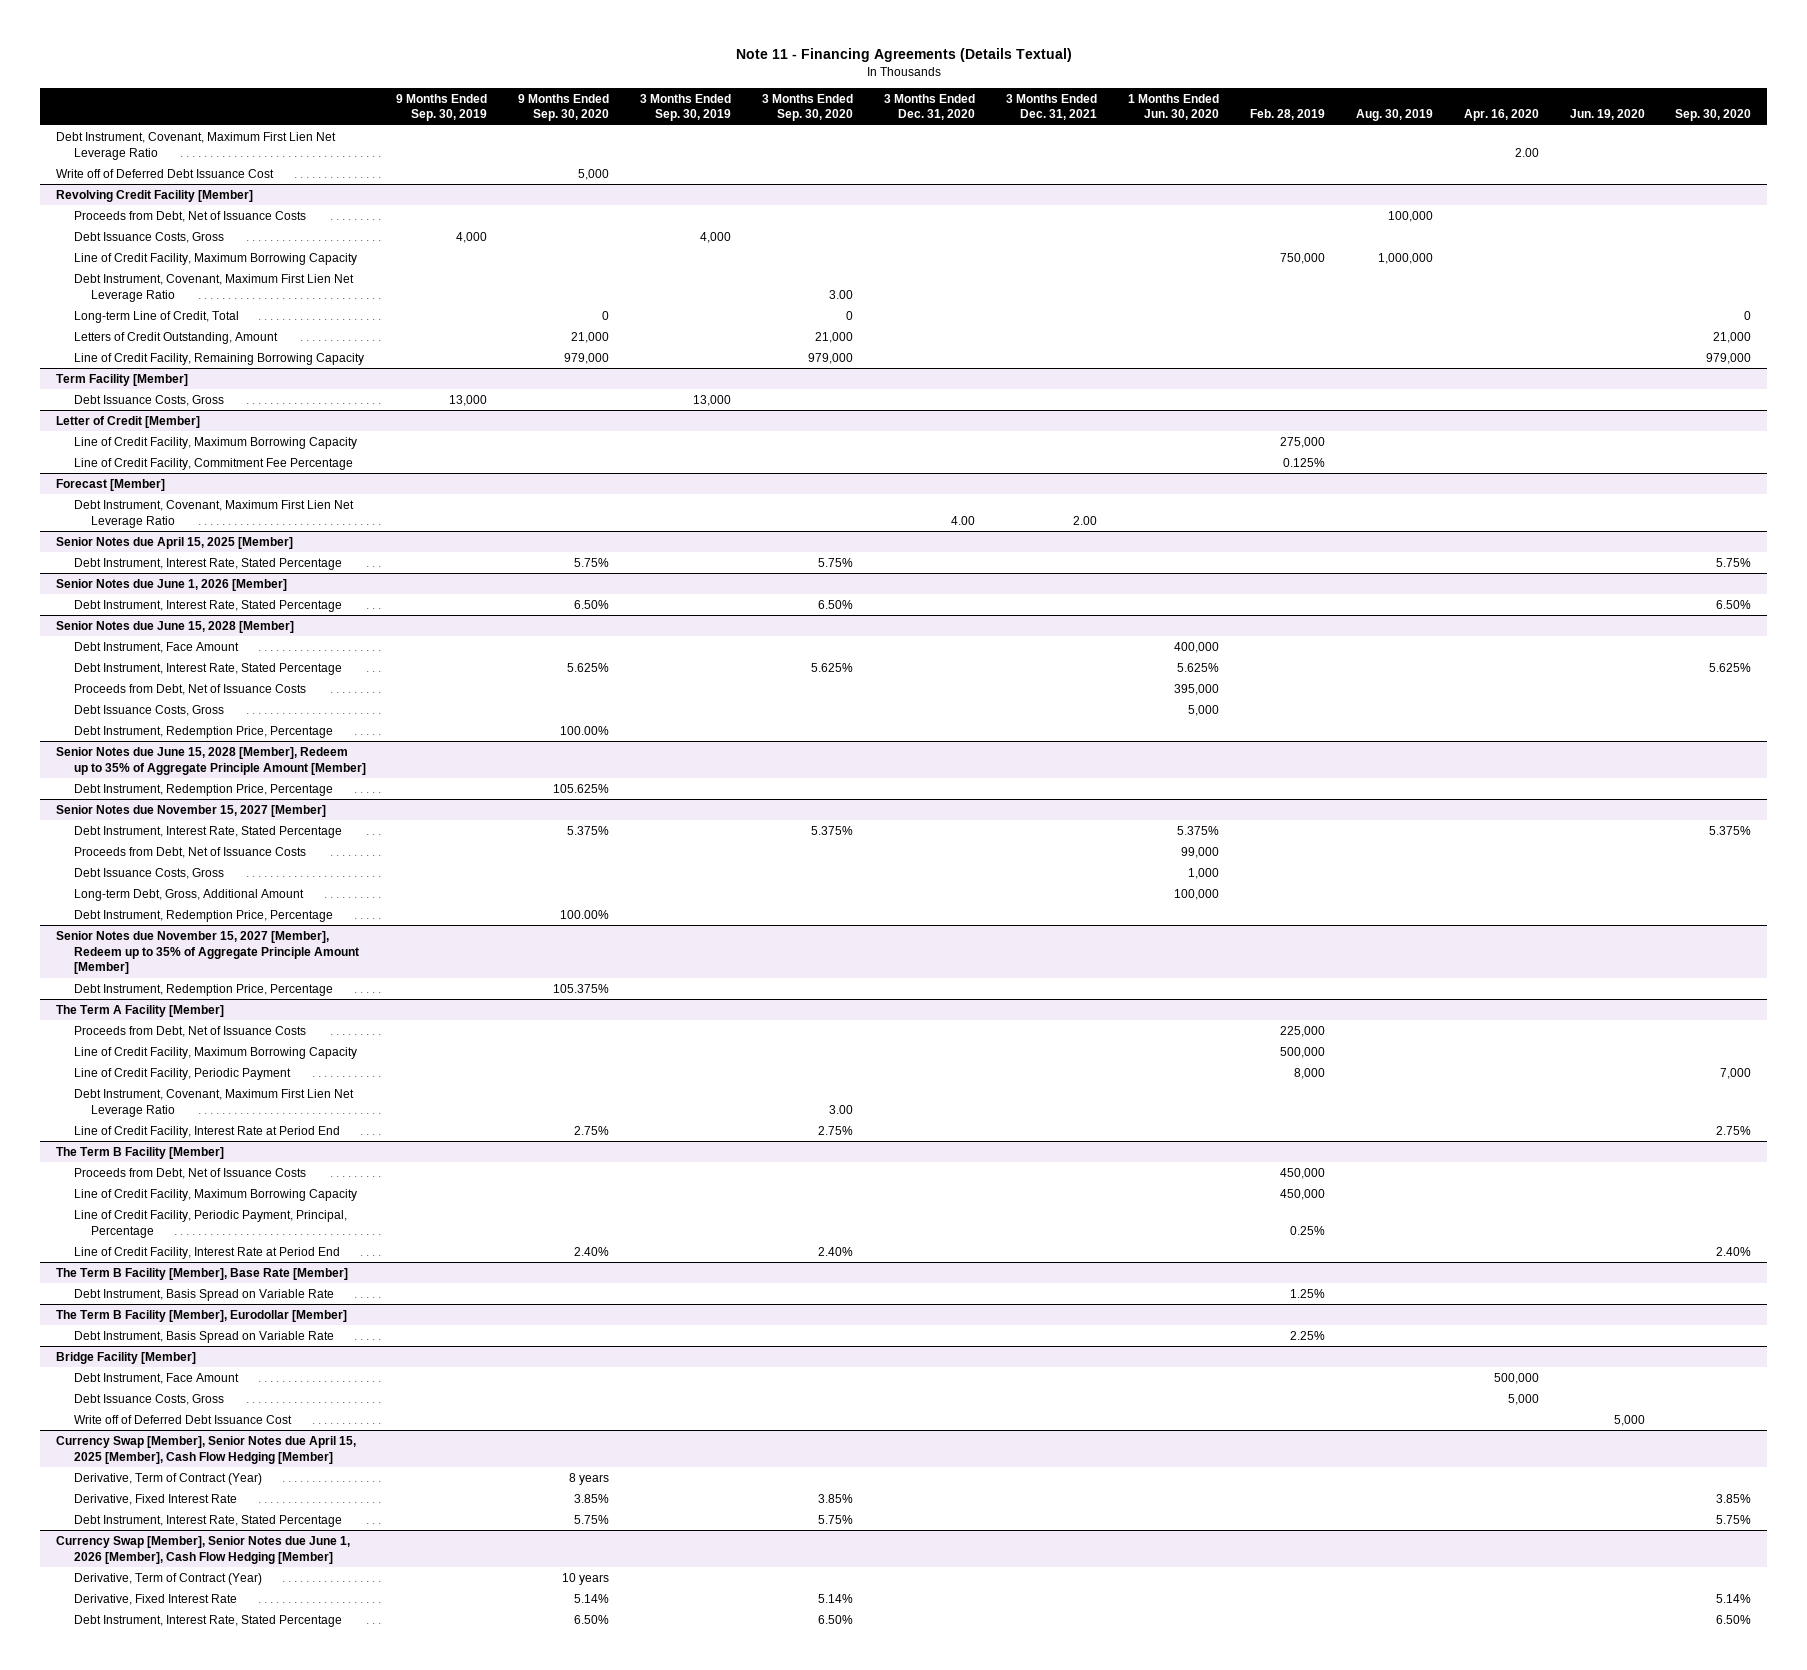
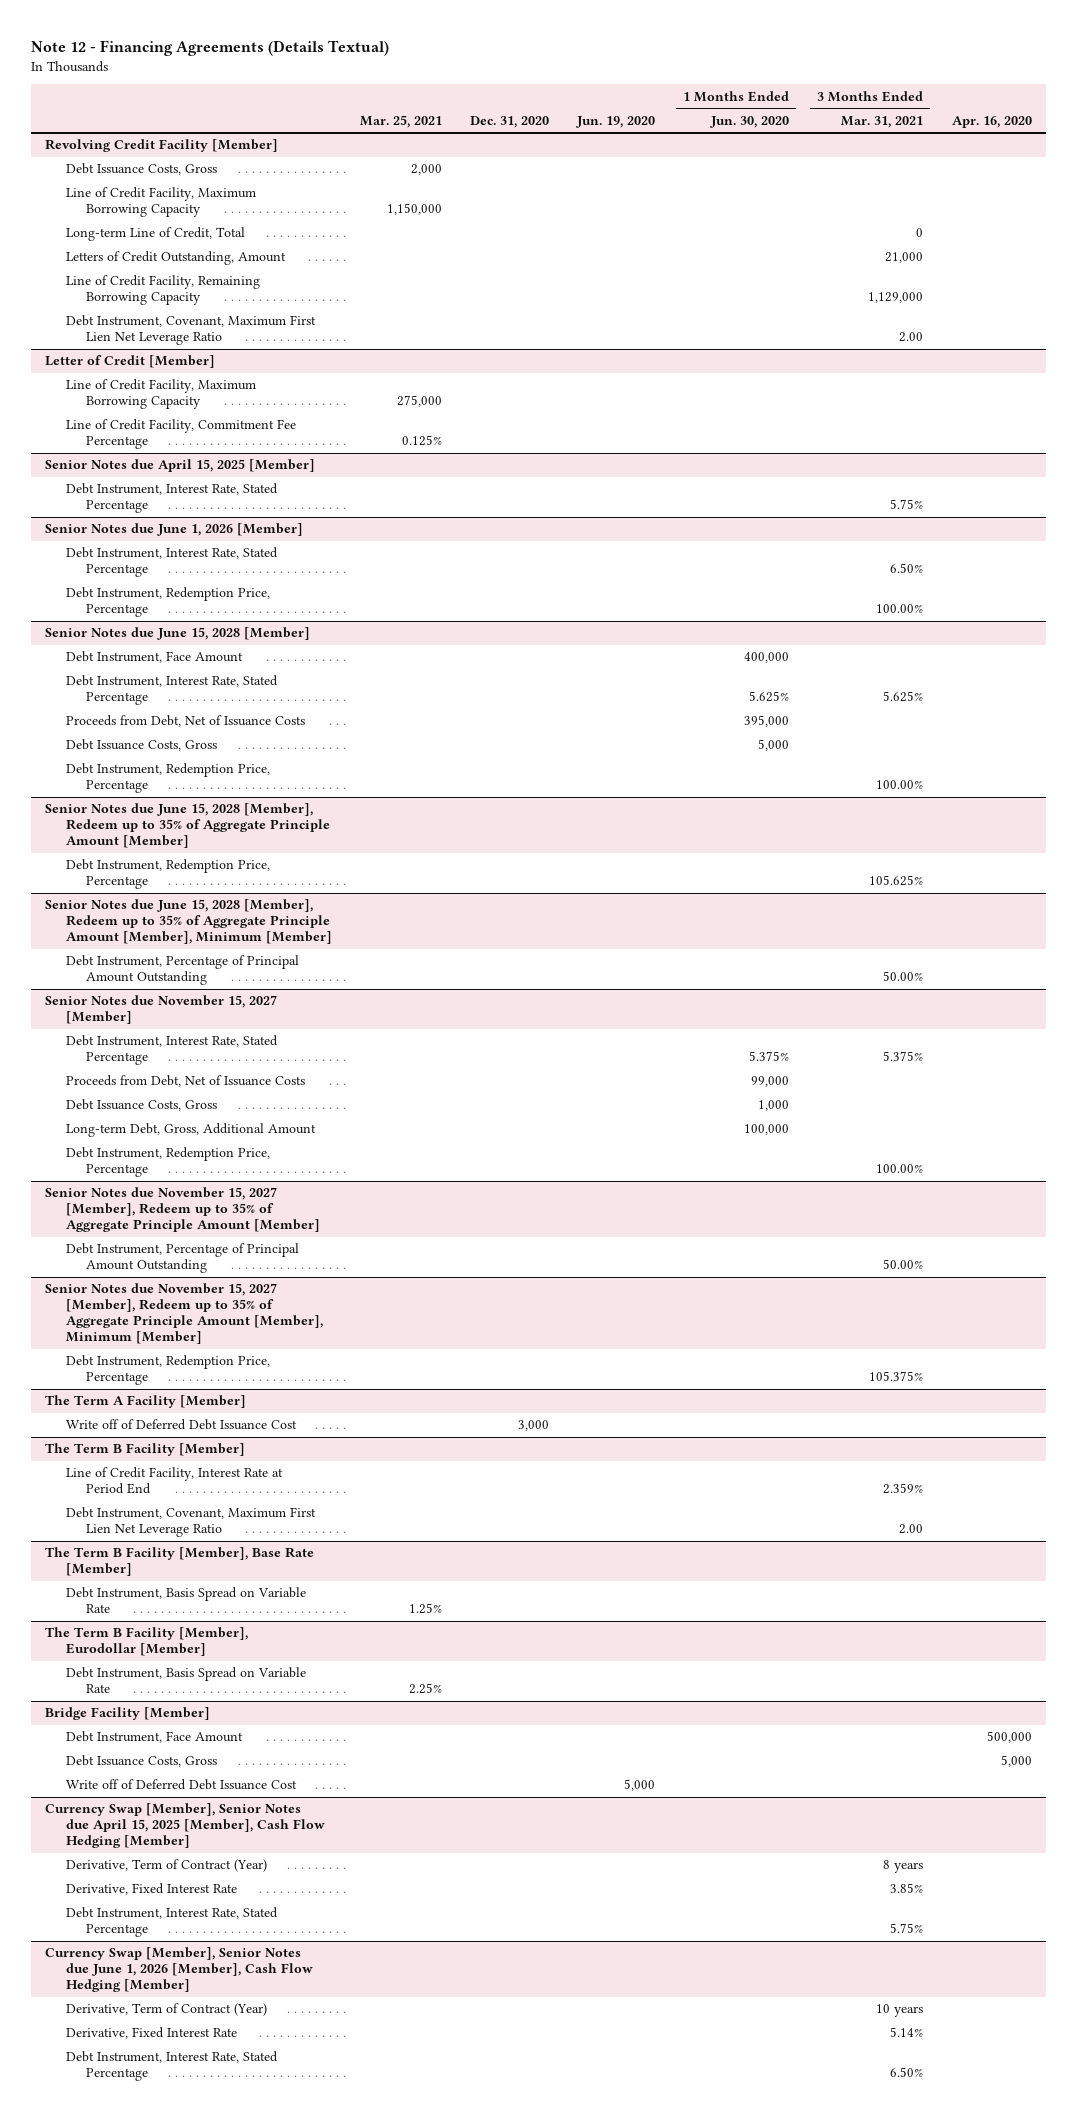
- Note 11 - Financing Agreements (Details Textual)
+ Note 12 - Financing Agreements (Details Textual)
- | 9 Months Ended Sep. 30, 2019 | 9 Months Ended Sep. 30, 2020 | 3 Months Ended Sep. 30, 2019 | 3 Months Ended Sep. 30, 2020 | 3 Months Ended Dec. 31, 2020 | 3 Months Ended Dec. 31, 2021 | 1 Months Ended Jun. 30, 2020 | Feb. 28, 2019 | Aug. 30, 2019 | Apr. 16, 2020 | Jun. 19, 2020 | Sep. 30, 2020
+ | Mar. 25, 2021 | Dec. 31, 2020 | Jun. 19, 2020 | 1 Months Ended Jun. 30, 2020 | 3 Months Ended Mar. 31, 2021 | Apr. 16, 2020
- Debt Instrument, Covenant, Maximum First Lien Net Leverage Ratio | | | | | | | | | | 2.00 | |
- Write off of Deferred Debt Issuance Cost | | 5,000 | | | | | | | | | |
@ Revolving Credit Facility [Member]
- Proceeds from Debt, Net of Issuance Costs | | | | | | | | | 100,000 | | |
- Term Facility [Member]
- Debt Issuance Costs, Gross | 13,000 | | 13,000 | | | | | | | | |
@ Revolving Credit Facility [Member]
moved down: Debt Instrument, Covenant, Maximum First Lien Net Leverage Ratio | | | | | 2.00 |
- Forecast [Member]
- Debt Instrument, Covenant, Maximum First Lien Net Leverage Ratio | | | | | 4.00 | 2.00 | | | | | |
@ Senior Notes due June 1, 2026 [Member]
+ Debt Instrument, Redemption Price, Percentage | | | | | 100.00% |
+ Senior Notes due June 15, 2028 [Member], Redeem up to 35% of Aggregate Principle Amount [Member], Minimum [Member]
+ Debt Instrument, Percentage of Principal Amount Outstanding | | | | | 50.00% |
@ Senior Notes due November 15, 2027 [Member], Redeem up to 35% of Aggregate Principle Amount [Member]
- Debt Instrument, Redemption Price, Percentage | | 105.375% | | | | | | | | | |
+ Debt Instrument, Percentage of Principal Amount Outstanding | | | | | 50.00% |
+ Senior Notes due November 15, 2027 [Member], Redeem up to 35% of Aggregate Principle Amount [Member], Minimum [Member]
+ Debt Instrument, Redemption Price, Percentage | | | | | 105.375% |
@ The Term A Facility [Member]
- Proceeds from Debt, Net of Issuance Costs | | | | | | | | 225,000 | | | |
- Line of Credit Facility, Maximum Borrowing Capacity | | | | | | | | 500,000 | | | |
- Line of Credit Facility, Periodic Payment | | | | | | | | 8,000 | | | | 7,000
- Debt Instrument, Covenant, Maximum First Lien Net Leverage Ratio | | | | 3.00 | | | | | | | |
- Line of Credit Facility, Interest Rate at Period End | | 2.75% | | 2.75% | | | | | | | | 2.75%
+ Write off of Deferred Debt Issuance Cost | | 3,000 | | | |
@ The Term B Facility [Member]
- Proceeds from Debt, Net of Issuance Costs | | | | | | | | 450,000 | | | |
- Line of Credit Facility, Maximum Borrowing Capacity | | | | | | | | 450,000 | | | |
- Line of Credit Facility, Periodic Payment, Principal, Percentage | | | | | | | | 0.25% | | | |
+ Debt Instrument, Covenant, Maximum First Lien Net Leverage Ratio | | | | | 2.00 |

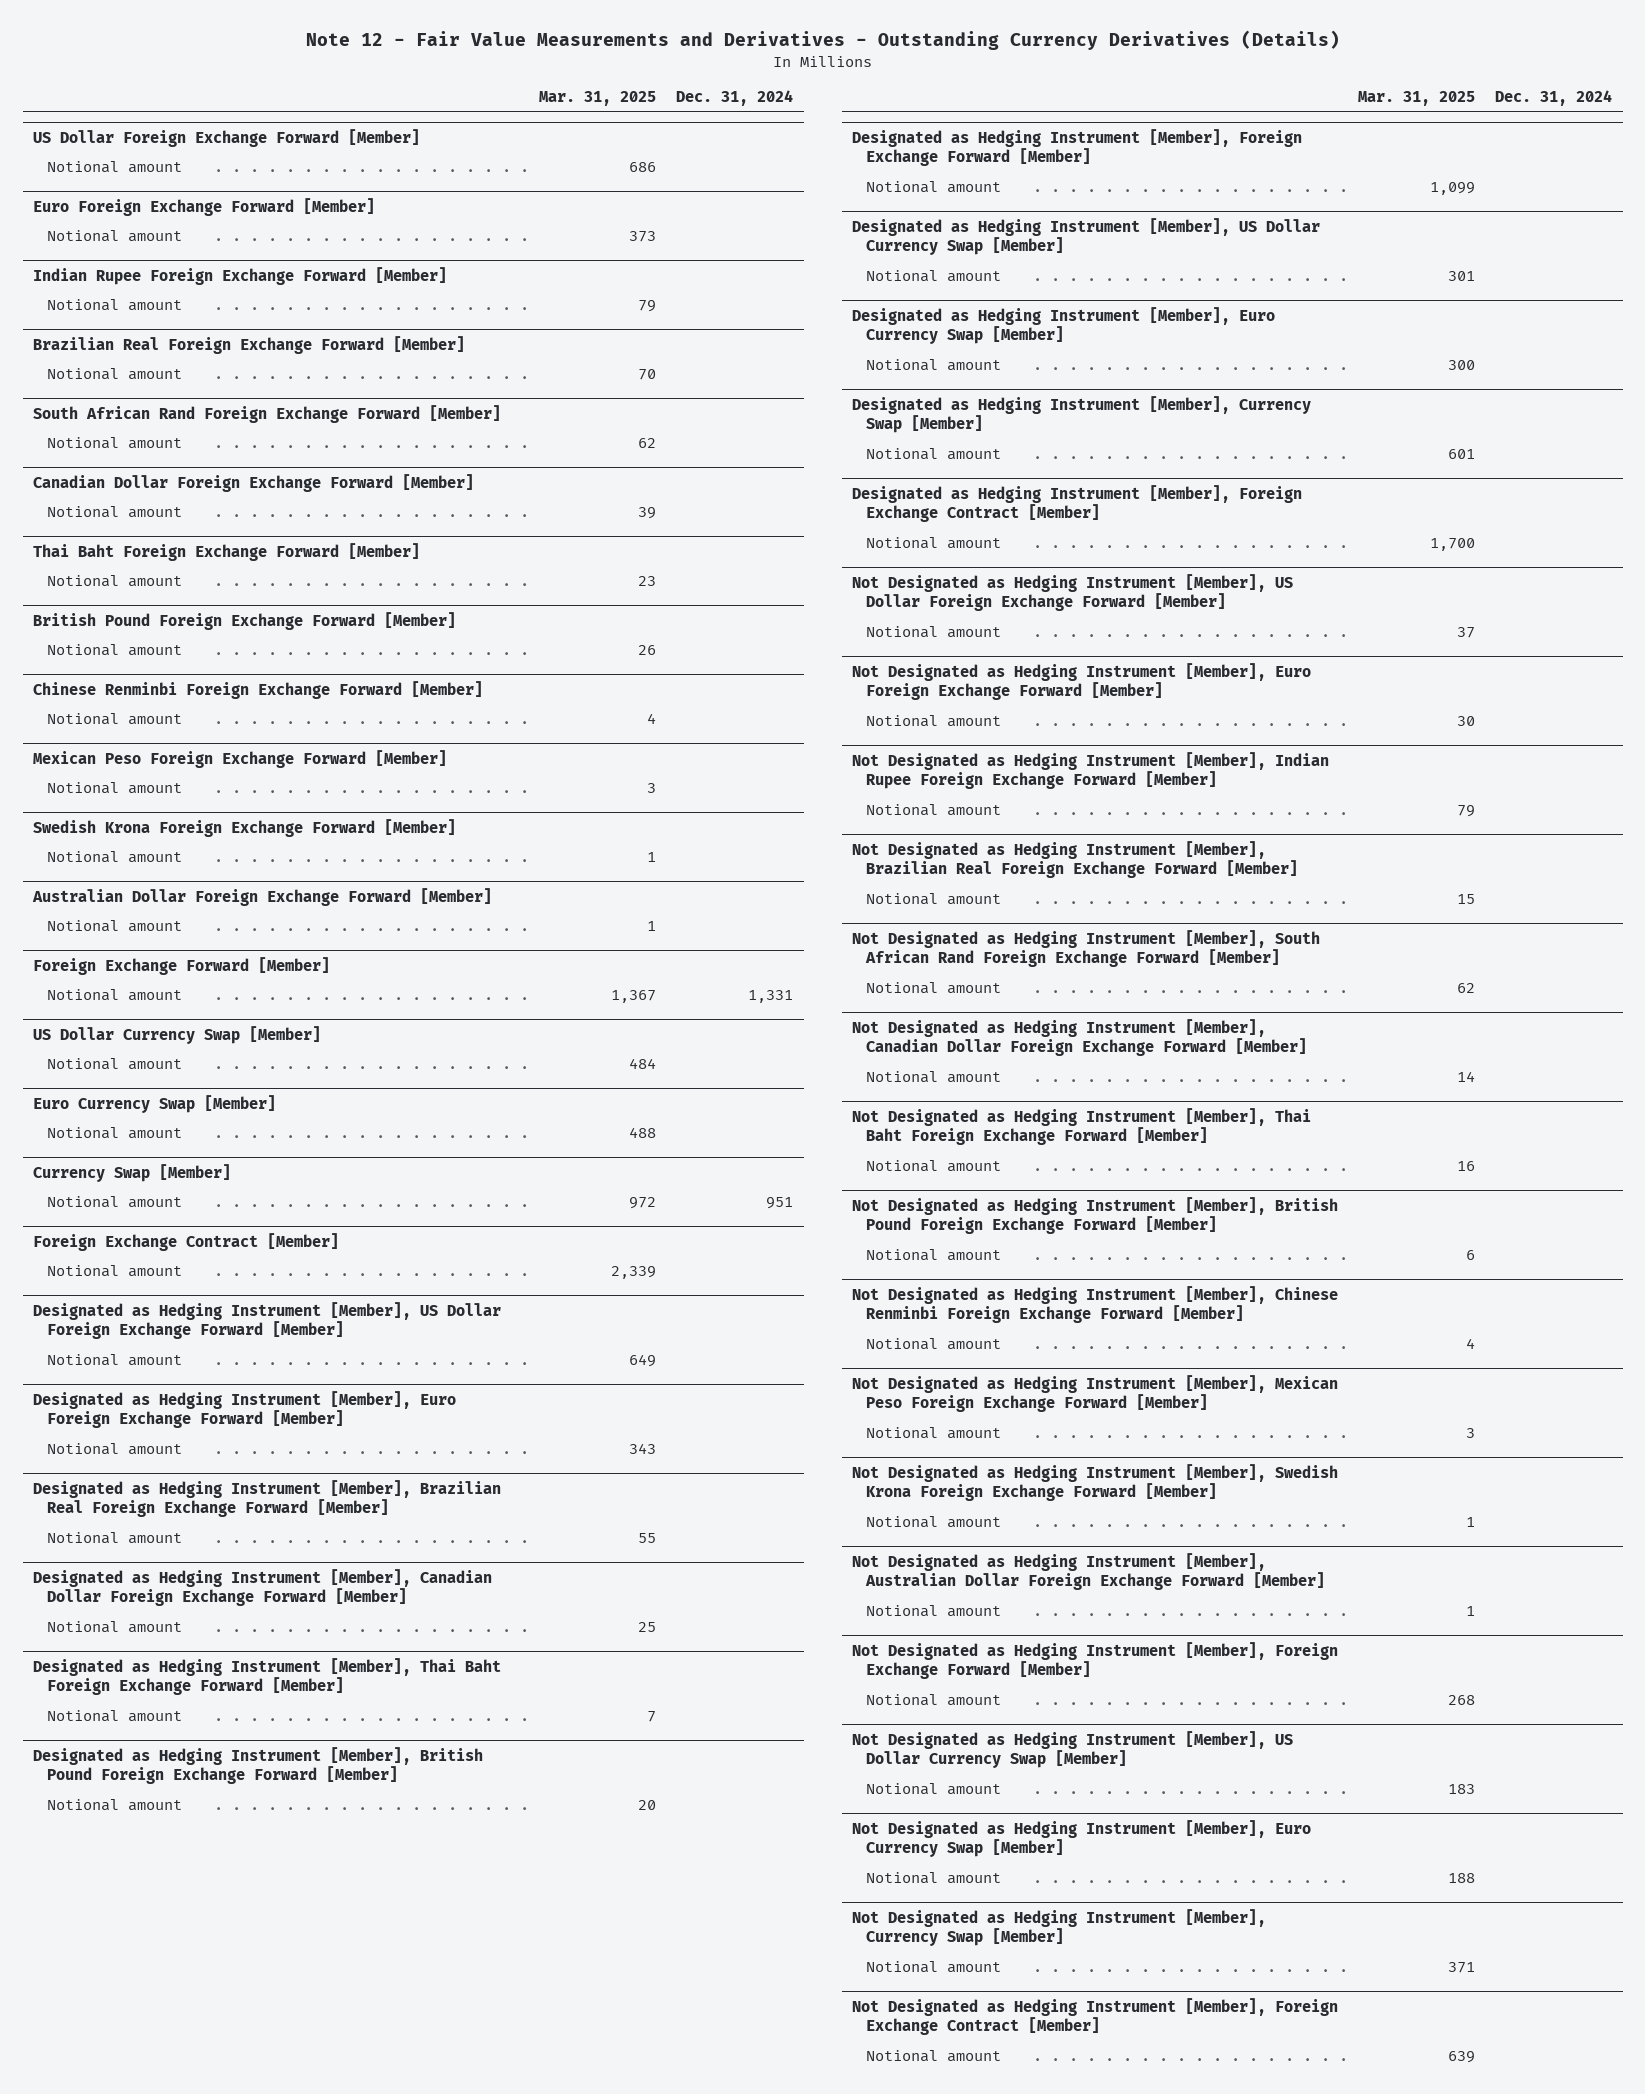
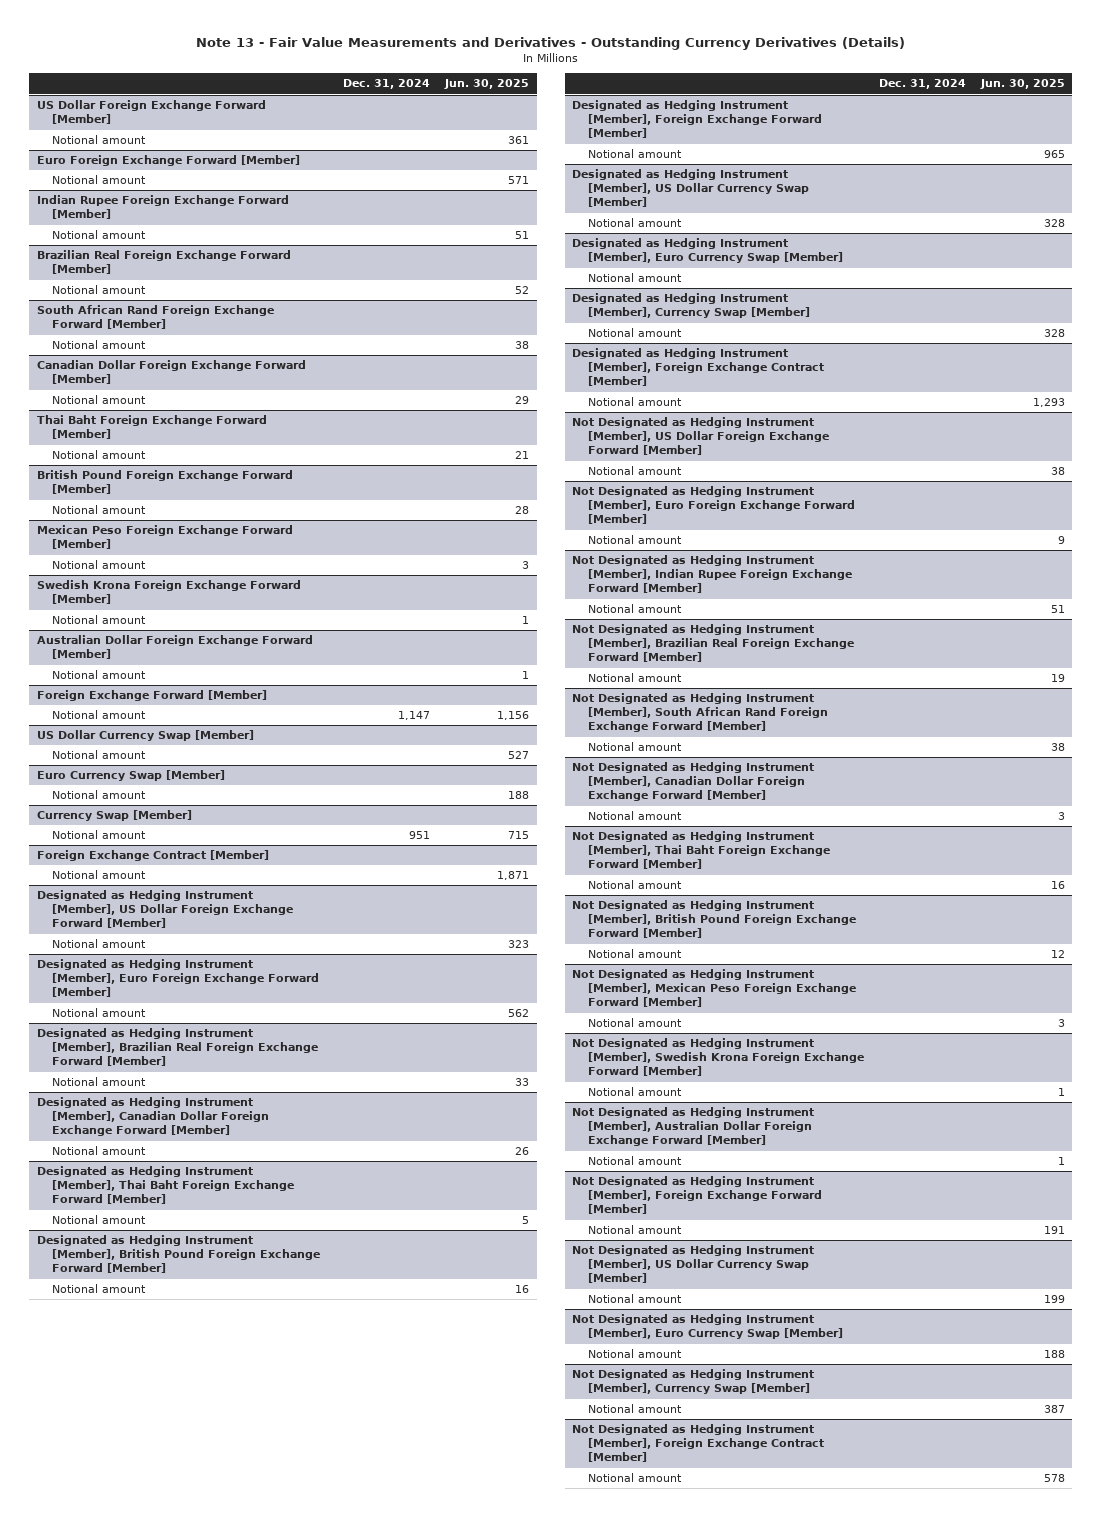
- Note 12 - Fair Value Measurements and Derivatives - Outstanding Currency Derivatives (Details)
+ Note 13 - Fair Value Measurements and Derivatives - Outstanding Currency Derivatives (Details)
- | Mar. 31, 2025 | Dec. 31, 2024
+ | Dec. 31, 2024 | Jun. 30, 2025
- Chinese Renminbi Foreign Exchange Forward [Member]
- Notional amount | 4 |
@ Foreign Exchange Forward [Member]
- Notional amount | 1,367 | 1,331
+ Notional amount | 1,147 | 1,156
- Not Designated as Hedging Instrument [Member], Chinese Renminbi Foreign Exchange Forward [Member]
- Notional amount | 4 |

